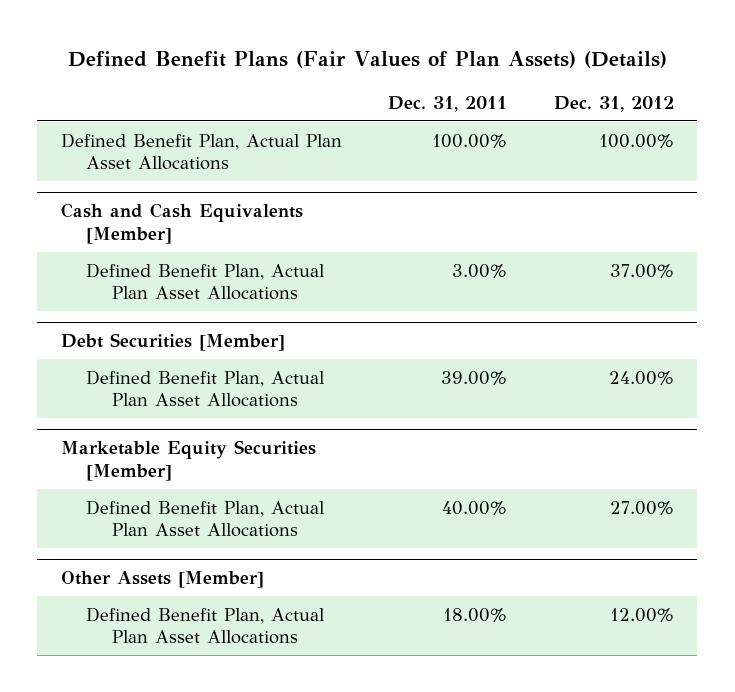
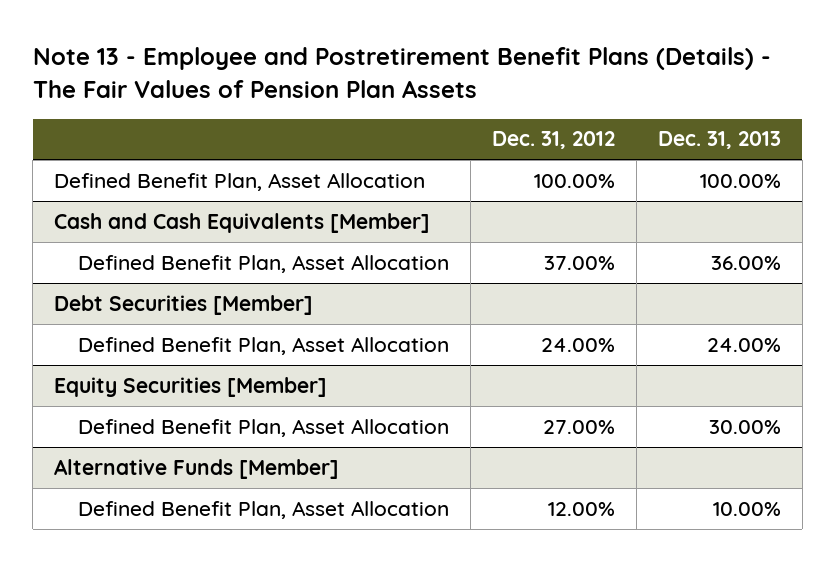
- Defined Benefit Plans (Fair Values of Plan Assets) (Details)
+ Note 13 - Employee and Postretirement Benefit Plans (Details) - The Fair Values of Pension Plan Assets
- | Dec. 31, 2011 | Dec. 31, 2012
+ | Dec. 31, 2012 | Dec. 31, 2013
- Defined Benefit Plan, Actual Plan Asset Allocations | 100.00% | 100.00%
+ Defined Benefit Plan, Asset Allocation | 100.00% | 100.00%
@ Cash and Cash Equivalents [Member]
- Defined Benefit Plan, Actual Plan Asset Allocations | 3.00% | 37.00%
+ Defined Benefit Plan, Asset Allocation | 37.00% | 36.00%
@ Debt Securities [Member]
- Defined Benefit Plan, Actual Plan Asset Allocations | 39.00% | 24.00%
- Marketable Equity Securities [Member]
- Defined Benefit Plan, Actual Plan Asset Allocations | 40.00% | 27.00%
- Other Assets [Member]
- Defined Benefit Plan, Actual Plan Asset Allocations | 18.00% | 12.00%
@ Debt Securities [Member]
+ Defined Benefit Plan, Asset Allocation | 24.00% | 24.00%
+ Equity Securities [Member]
+ Defined Benefit Plan, Asset Allocation | 27.00% | 30.00%
+ Alternative Funds [Member]
+ Defined Benefit Plan, Asset Allocation | 12.00% | 10.00%

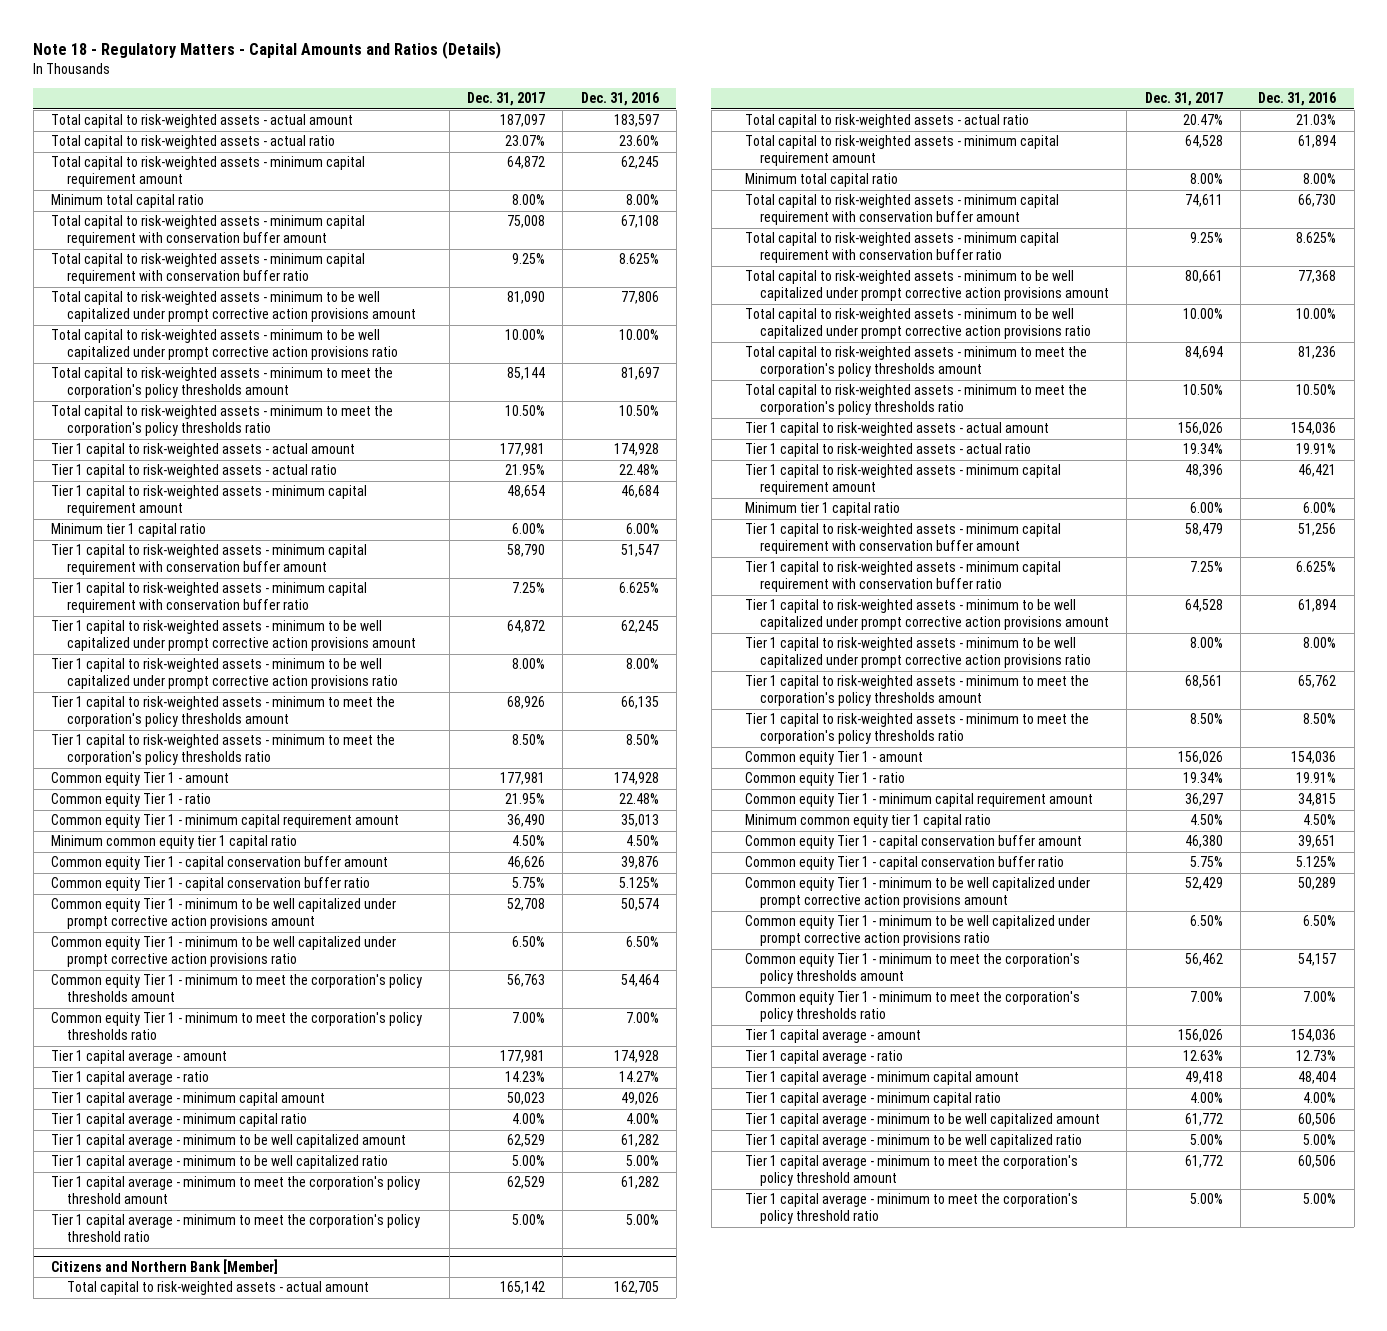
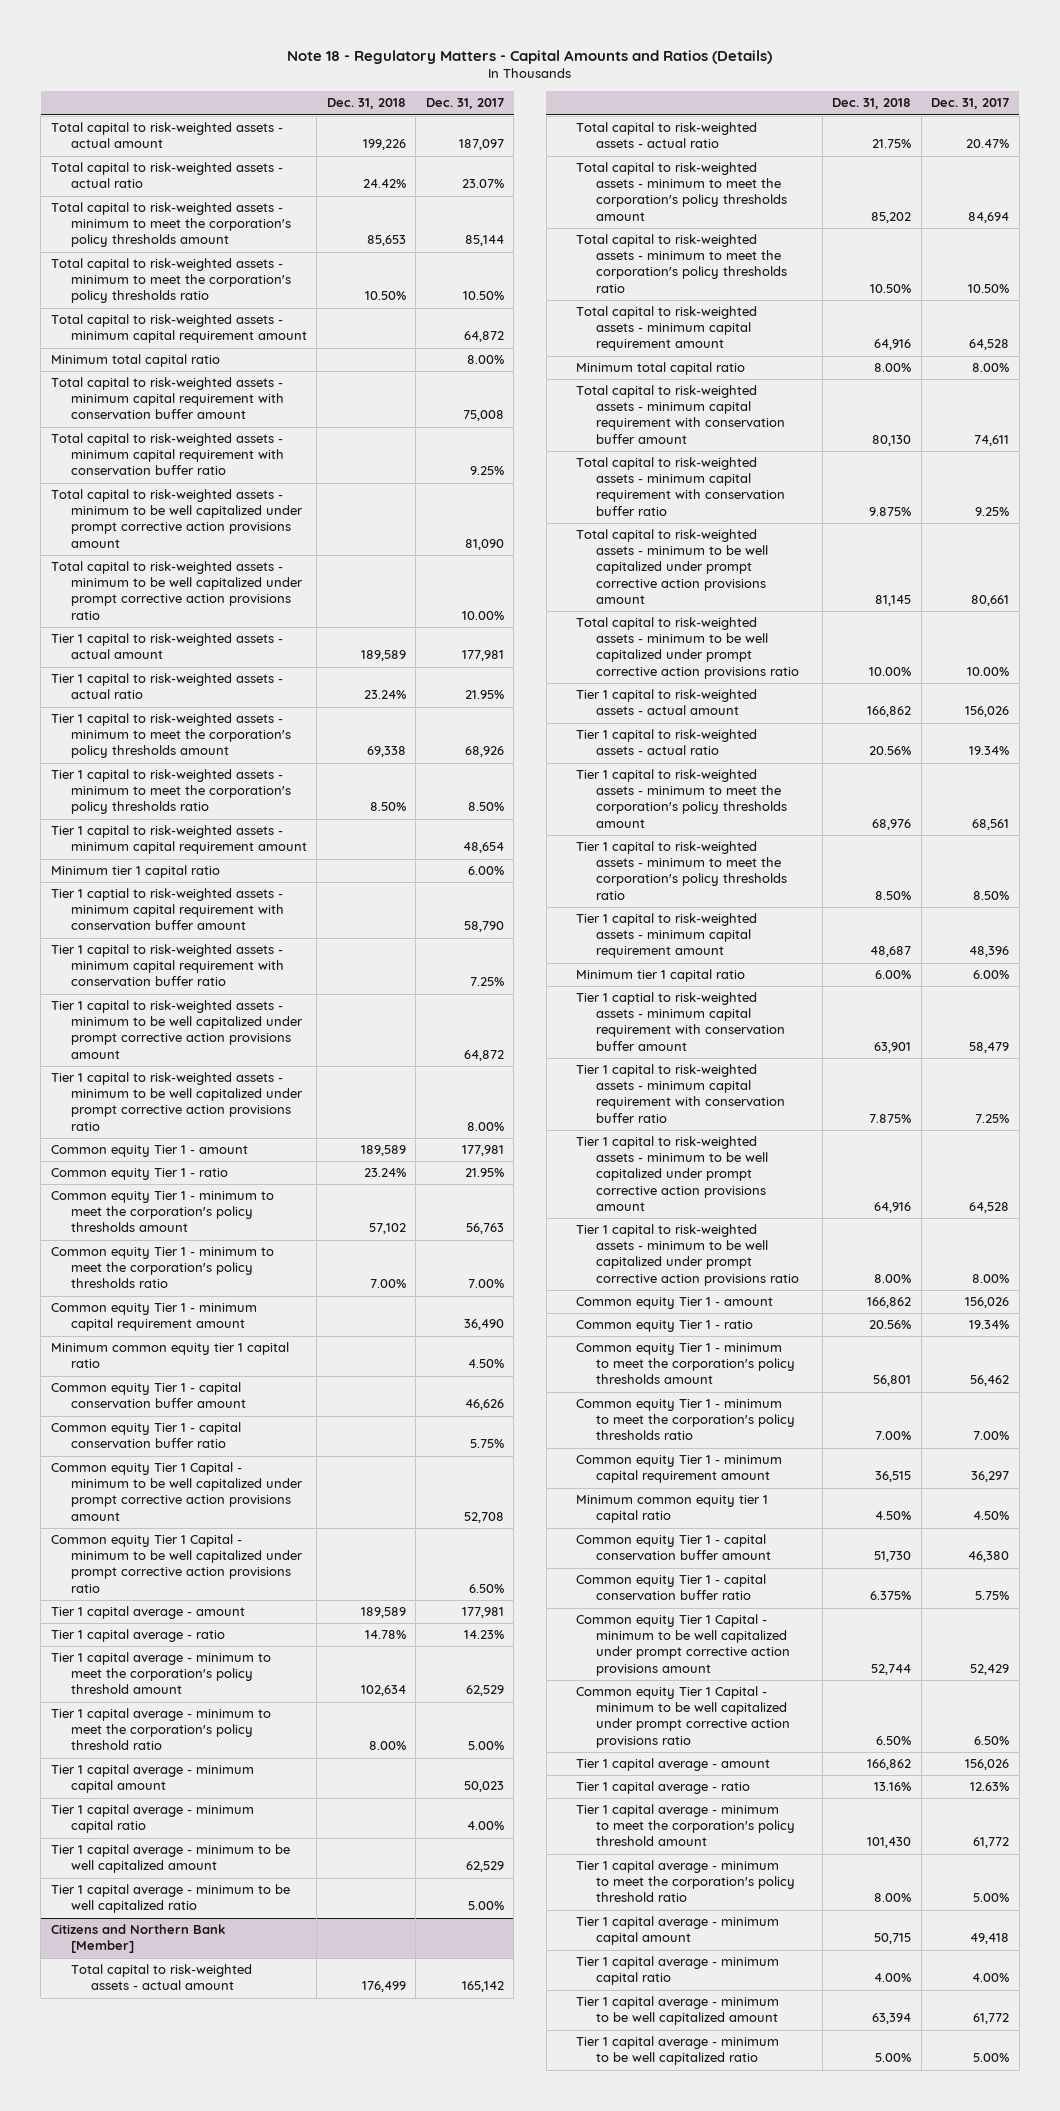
- | Dec. 31, 2017 | Dec. 31, 2016
+ | Dec. 31, 2018 | Dec. 31, 2017
moved up: Total capital to risk-weighted assets - minimum to meet the corporation's policy thresholds amount | 85,653 | 85,144
moved up: Total capital to risk-weighted assets - minimum to meet the corporation's policy thresholds ratio | 10.50% | 10.50%
moved up: Tier 1 capital to risk-weighted assets - minimum to meet the corporation's policy thresholds amount | 69,338 | 68,926
moved up: Tier 1 capital to risk-weighted assets - minimum to meet the corporation's policy thresholds ratio | 8.50% | 8.50%
- Tier 1 capital to risk-weighted assets - minimum capital requirement with conservation buffer amount | 58,790 | 51,547
+ Tier 1 captial to risk-weighted assets - minimum capital requirement with conservation buffer amount | | 58,790
moved up: Common equity Tier 1 - minimum to meet the corporation's policy thresholds amount | 57,102 | 56,763
moved up: Common equity Tier 1 - minimum to meet the corporation's policy thresholds ratio | 7.00% | 7.00%
- Common equity Tier 1 - minimum to be well capitalized under prompt corrective action provisions amount | 52,708 | 50,574
- Common equity Tier 1 - minimum to be well capitalized under prompt corrective action provisions ratio | 6.50% | 6.50%
+ Common equity Tier 1 Capital - minimum to be well capitalized under prompt corrective action provisions amount | | 52,708
+ Common equity Tier 1 Capital - minimum to be well capitalized under prompt corrective action provisions ratio | | 6.50%
moved up: Tier 1 capital average - minimum to meet the corporation's policy threshold amount | 102,634 | 62,529
moved up: Tier 1 capital average - minimum to meet the corporation's policy threshold ratio | 8.00% | 5.00%
@ Citizens and Northern Bank [Member]
moved up: Total capital to risk-weighted assets - minimum to meet the corporation's policy thresholds amount | 85,202 | 84,694
moved up: Total capital to risk-weighted assets - minimum to meet the corporation's policy thresholds ratio | 10.50% | 10.50%
moved up: Tier 1 capital to risk-weighted assets - minimum to meet the corporation's policy thresholds amount | 68,976 | 68,561
moved up: Tier 1 capital to risk-weighted assets - minimum to meet the corporation's policy thresholds ratio | 8.50% | 8.50%
- Tier 1 capital to risk-weighted assets - minimum capital requirement with conservation buffer amount | 58,479 | 51,256
+ Tier 1 captial to risk-weighted assets - minimum capital requirement with conservation buffer amount | 63,901 | 58,479
moved up: Common equity Tier 1 - minimum to meet the corporation's policy thresholds amount | 56,801 | 56,462
moved up: Common equity Tier 1 - minimum to meet the corporation's policy thresholds ratio | 7.00% | 7.00%
- Common equity Tier 1 - minimum to be well capitalized under prompt corrective action provisions amount | 52,429 | 50,289
- Common equity Tier 1 - minimum to be well capitalized under prompt corrective action provisions ratio | 6.50% | 6.50%
+ Common equity Tier 1 Capital - minimum to be well capitalized under prompt corrective action provisions amount | 52,744 | 52,429
+ Common equity Tier 1 Capital - minimum to be well capitalized under prompt corrective action provisions ratio | 6.50% | 6.50%
moved up: Tier 1 capital average - minimum to meet the corporation's policy threshold amount | 101,430 | 61,772
moved up: Tier 1 capital average - minimum to meet the corporation's policy threshold ratio | 8.00% | 5.00%

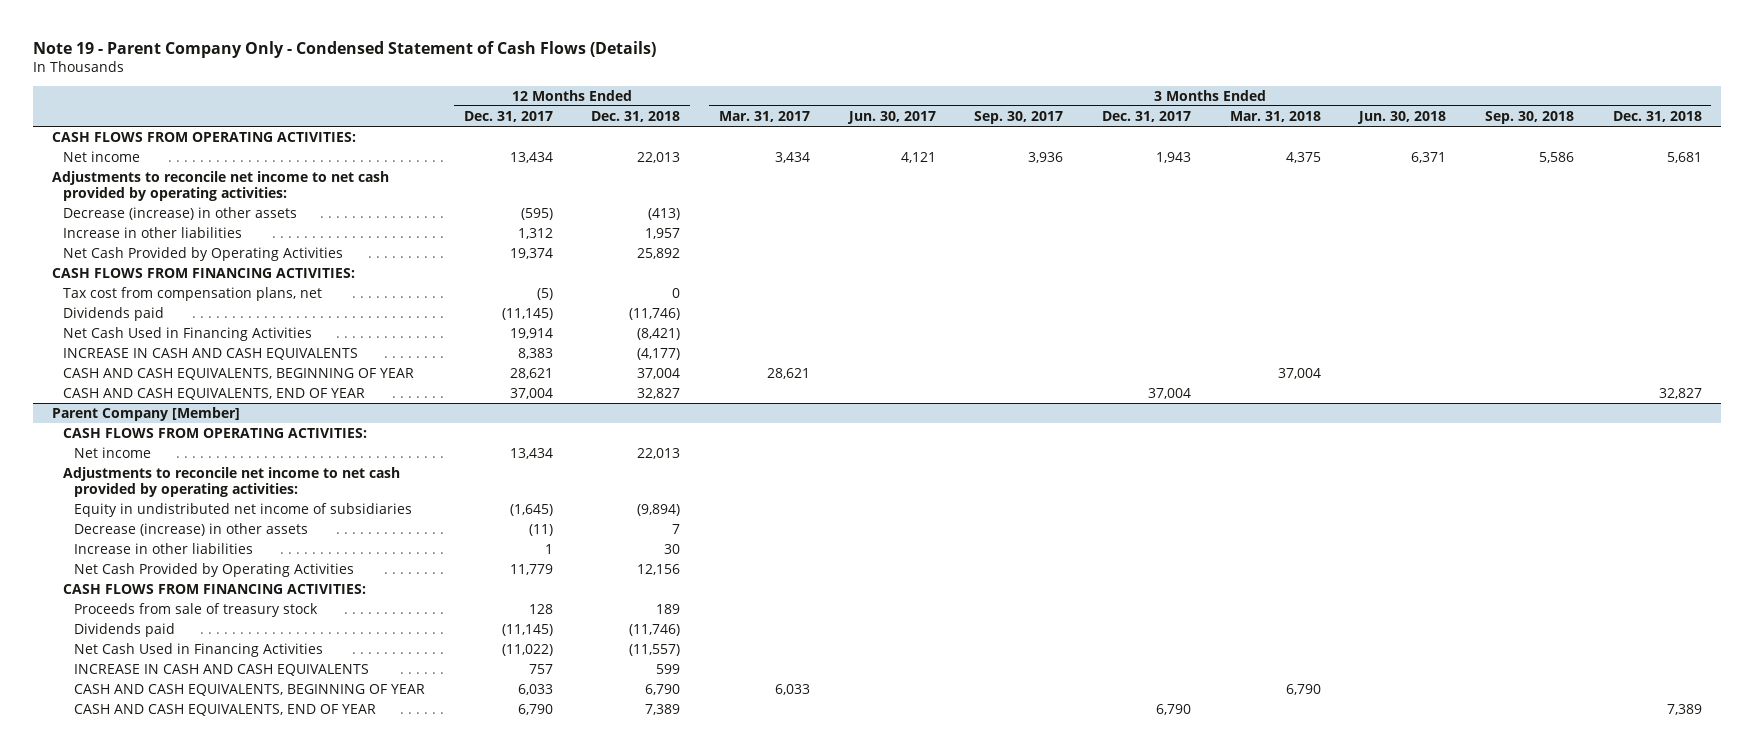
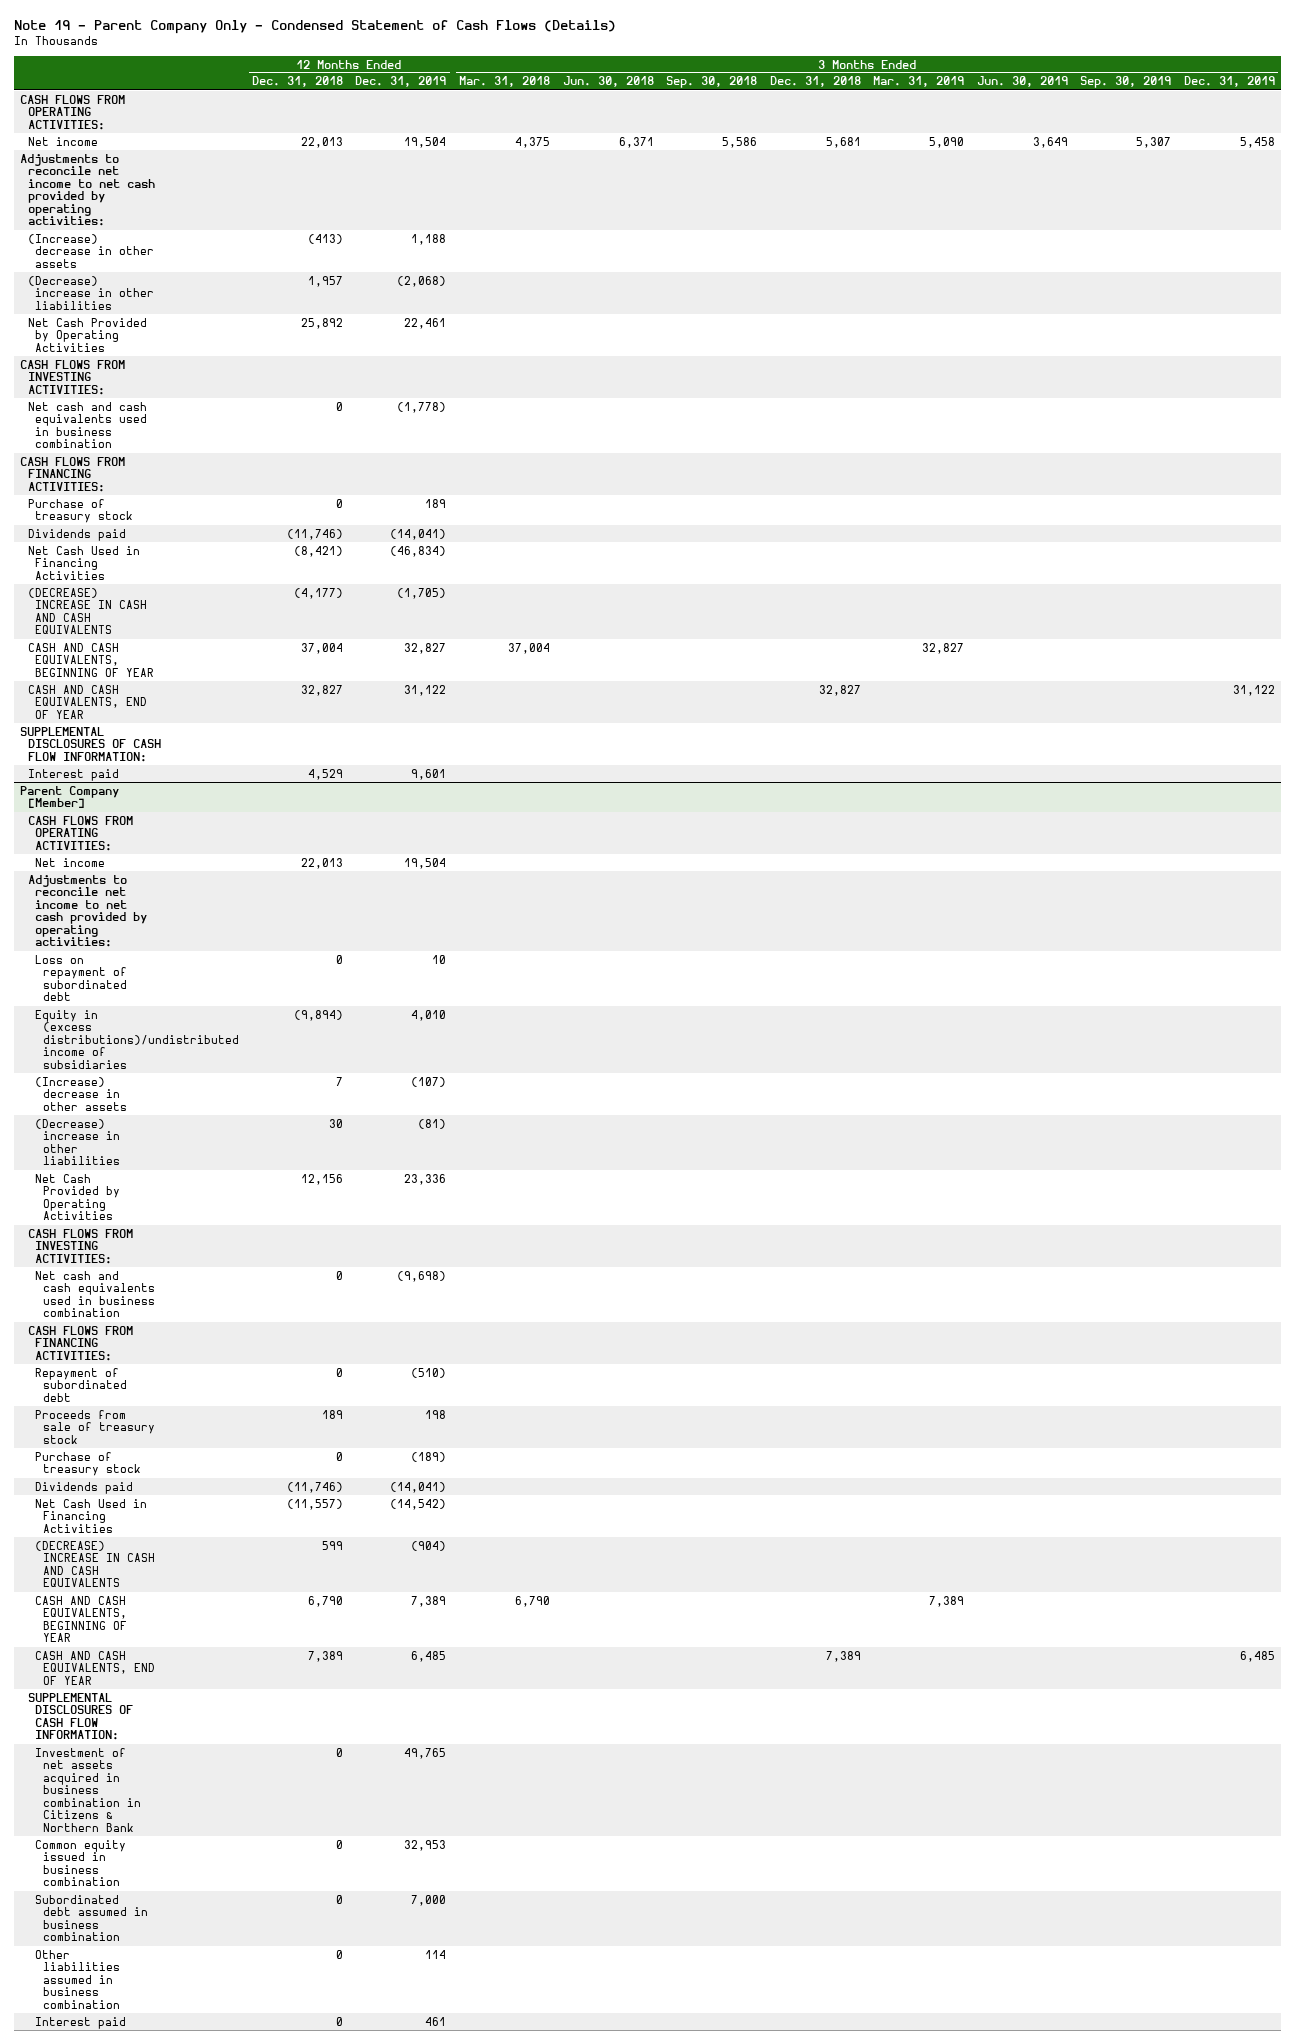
- | 12 Months Ended Dec. 31, 2017 | 12 Months Ended Dec. 31, 2018 | 3 Months Ended Mar. 31, 2017 | 3 Months Ended Jun. 30, 2017 | 3 Months Ended Sep. 30, 2017 | 3 Months Ended Dec. 31, 2017 | 3 Months Ended Mar. 31, 2018 | 3 Months Ended Jun. 30, 2018 | 3 Months Ended Sep. 30, 2018 | 3 Months Ended Dec. 31, 2018
+ | 12 Months Ended Dec. 31, 2018 | 12 Months Ended Dec. 31, 2019 | 3 Months Ended Mar. 31, 2018 | 3 Months Ended Jun. 30, 2018 | 3 Months Ended Sep. 30, 2018 | 3 Months Ended Dec. 31, 2018 | 3 Months Ended Mar. 31, 2019 | 3 Months Ended Jun. 30, 2019 | 3 Months Ended Sep. 30, 2019 | 3 Months Ended Dec. 31, 2019
- Decrease (increase) in other assets | (595) | (413) | | | | | | | |
- Increase in other liabilities | 1,312 | 1,957 | | | | | | | |
+ (Increase) decrease in other assets | (413) | 1,188 | | | | | | | |
+ (Decrease) increase in other liabilities | 1,957 | (2,068) | | | | | | | |
+ CASH FLOWS FROM INVESTING ACTIVITIES:
+ Net cash and cash equivalents used in business combination | 0 | (1,778) | | | | | | | |
- Tax cost from compensation plans, net | (5) | 0 | | | | | | | |
+ Purchase of treasury stock | 0 | 189 | | | | | | | |
- INCREASE IN CASH AND CASH EQUIVALENTS | 8,383 | (4,177) | | | | | | | |
+ (DECREASE) INCREASE IN CASH AND CASH EQUIVALENTS | (4,177) | (1,705) | | | | | | | |
+ SUPPLEMENTAL DISCLOSURES OF CASH FLOW INFORMATION:
+ Interest paid | 4,529 | 9,601 | | | | | | | |
@ Parent Company [Member]
- Equity in undistributed net income of subsidiaries | (1,645) | (9,894) | | | | | | | |
- Decrease (increase) in other assets | (11) | 7 | | | | | | | |
- Increase in other liabilities | 1 | 30 | | | | | | | |
+ Loss on repayment of subordinated debt | 0 | 10 | | | | | | | |
+ Equity in (excess distributions)/undistributed income of subsidiaries | (9,894) | 4,010 | | | | | | | |
+ (Increase) decrease in other assets | 7 | (107) | | | | | | | |
+ (Decrease) increase in other liabilities | 30 | (81) | | | | | | | |
+ CASH FLOWS FROM INVESTING ACTIVITIES:
+ Net cash and cash equivalents used in business combination | 0 | (9,698) | | | | | | | |
+ Repayment of subordinated debt | 0 | (510) | | | | | | | |
+ Purchase of treasury stock | 0 | (189) | | | | | | | |
- INCREASE IN CASH AND CASH EQUIVALENTS | 757 | 599 | | | | | | | |
+ (DECREASE) INCREASE IN CASH AND CASH EQUIVALENTS | 599 | (904) | | | | | | | |
+ SUPPLEMENTAL DISCLOSURES OF CASH FLOW INFORMATION:
+ Investment of net assets acquired in business combination in Citizens & Northern Bank | 0 | 49,765 | | | | | | | |
+ Common equity issued in business combination | 0 | 32,953 | | | | | | | |
+ Subordinated debt assumed in business combination | 0 | 7,000 | | | | | | | |
+ Other liabilities assumed in business combination | 0 | 114 | | | | | | | |
+ Interest paid | 0 | 461 | | | | | | | |

